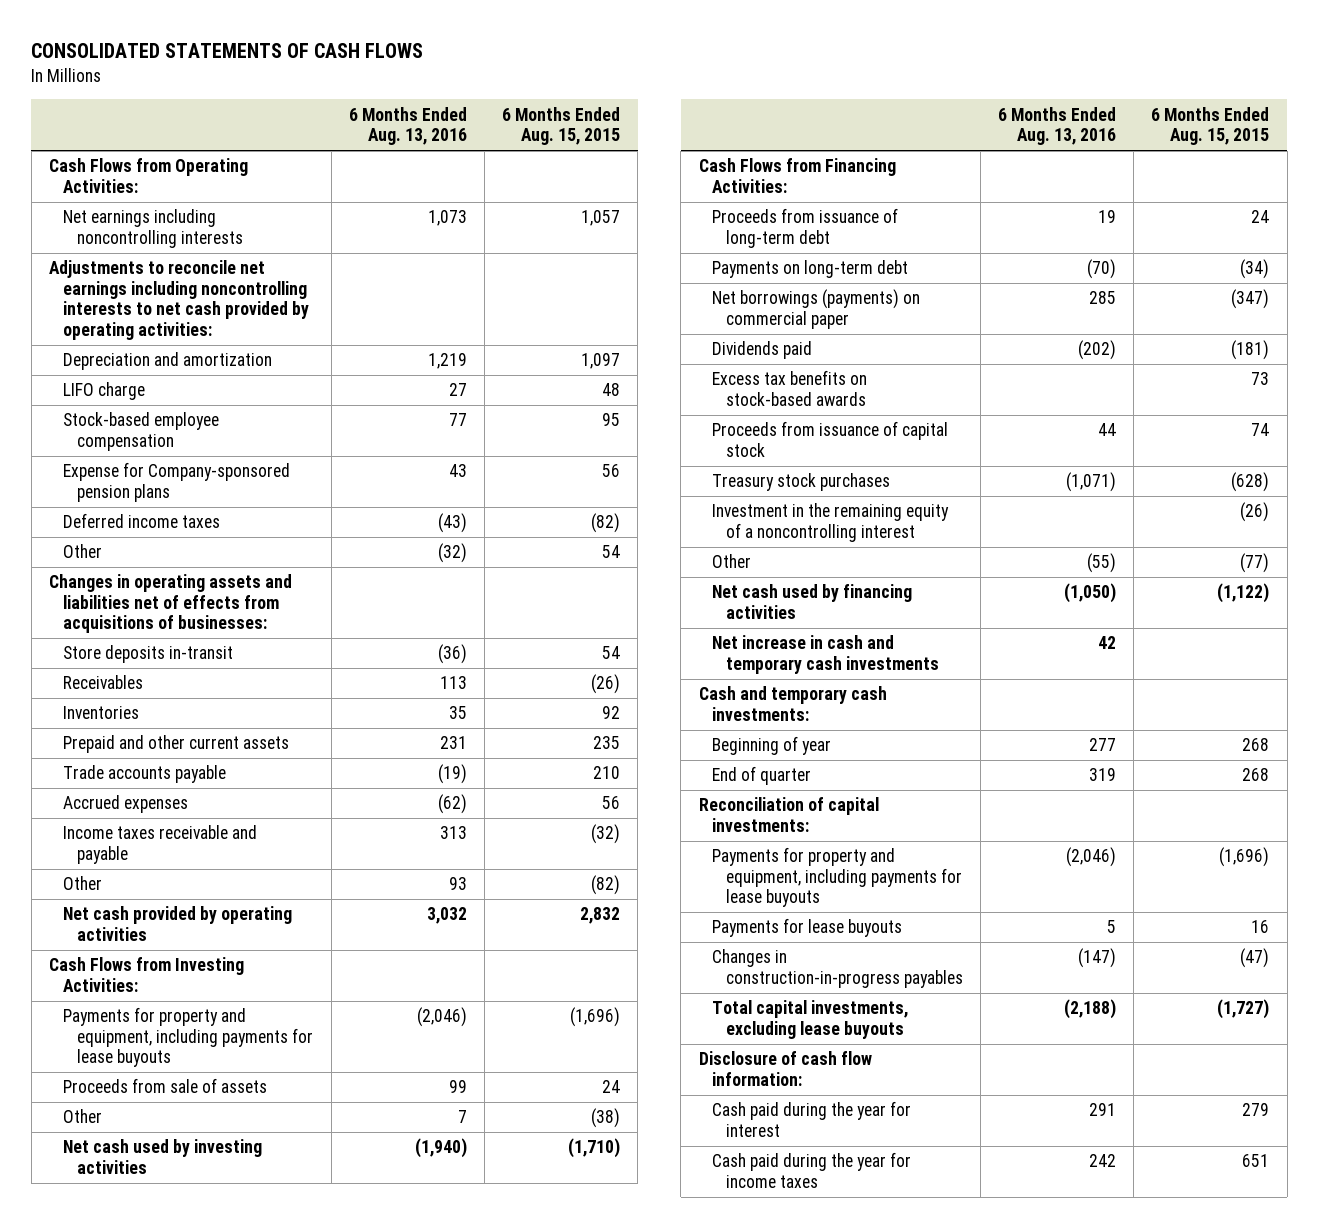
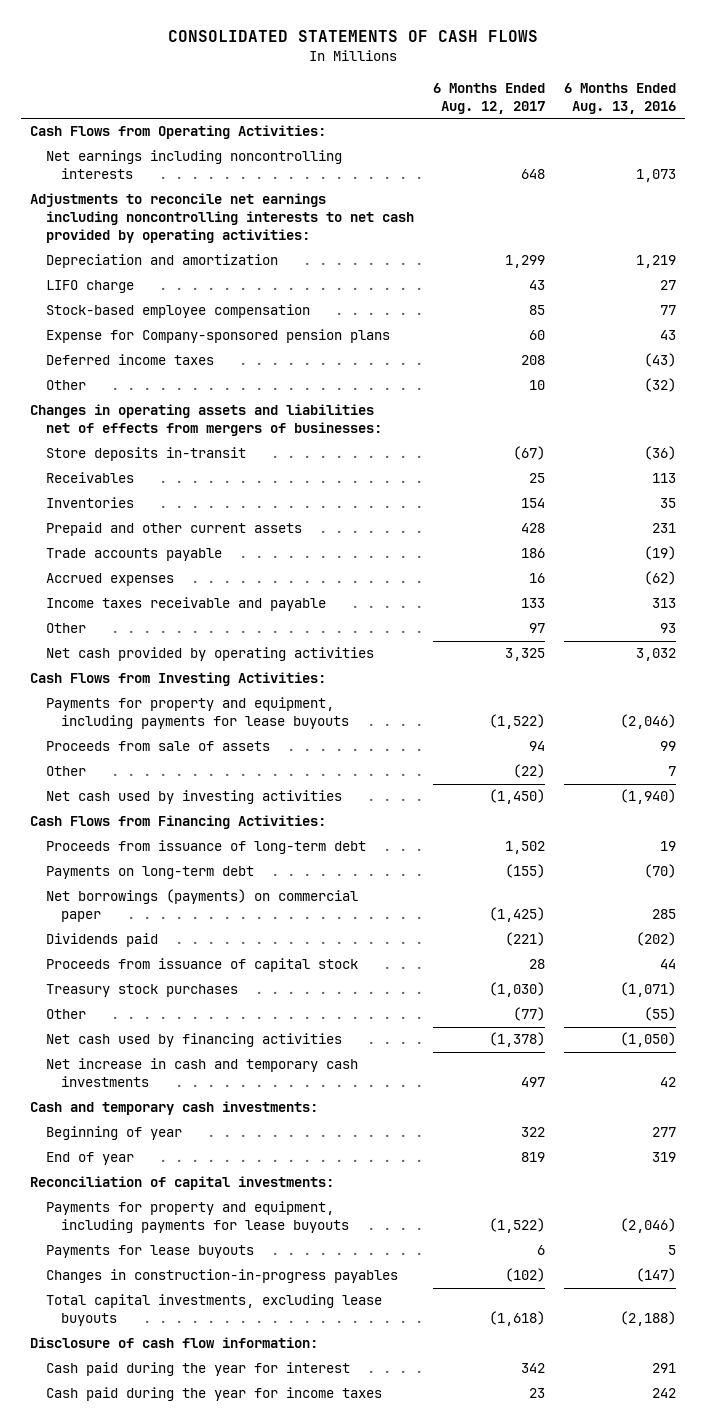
- | 6 Months Ended Aug. 13, 2016 | 6 Months Ended Aug. 15, 2015
+ | 6 Months Ended Aug. 12, 2017 | 6 Months Ended Aug. 13, 2016
- Changes in operating assets and liabilities net of effects from acquisitions of businesses:
+ Changes in operating assets and liabilities net of effects from mergers of businesses:
- Excess tax benefits on stock-based awards | | 73
- Investment in the remaining equity of a noncontrolling interest | | (26)
- End of quarter | 319 | 268
+ End of year | 819 | 319

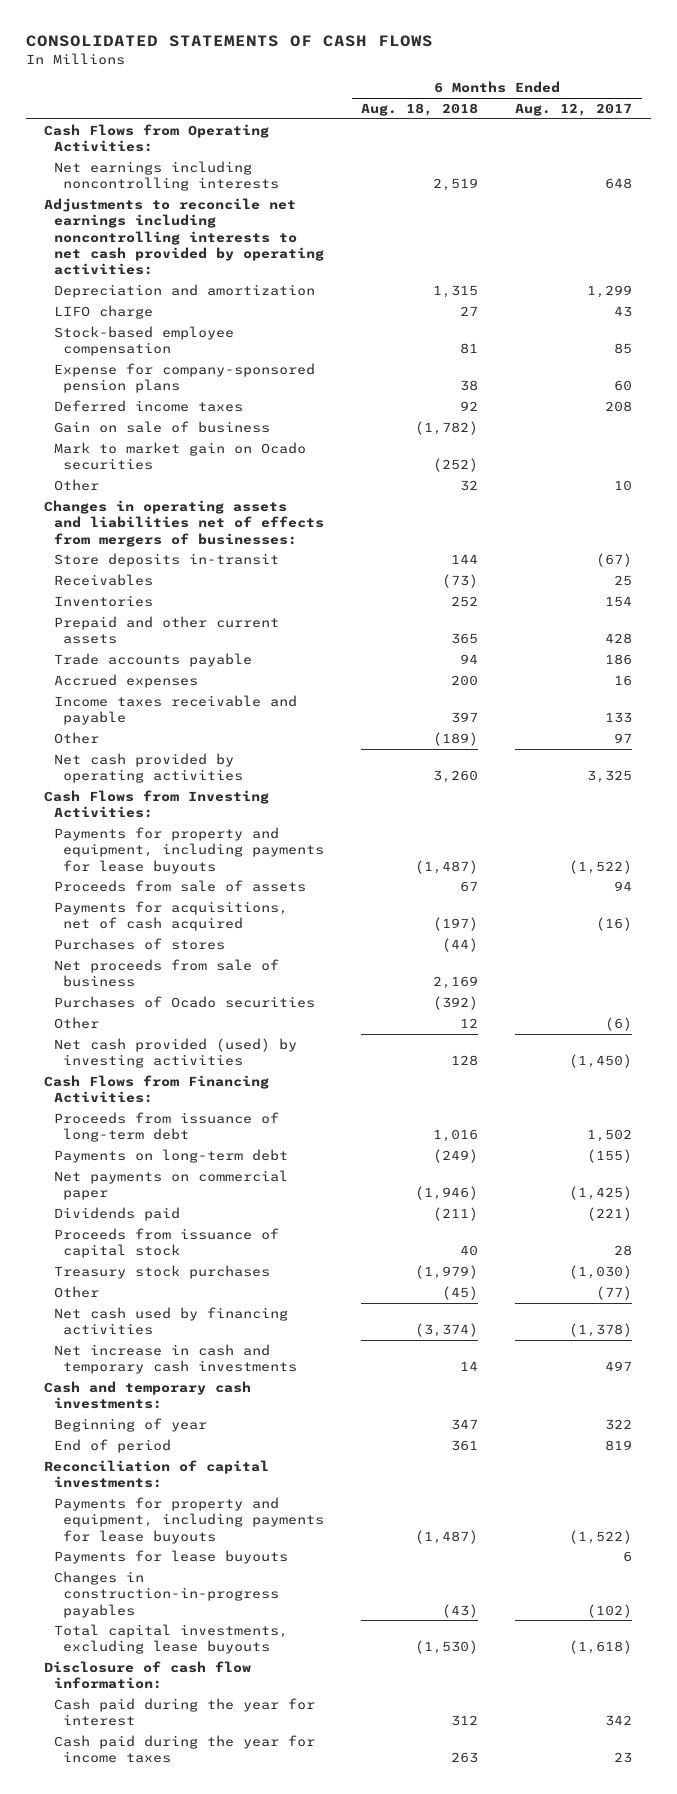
- | 6 Months Ended Aug. 12, 2017 | 6 Months Ended Aug. 13, 2016
+ | 6 Months Ended Aug. 18, 2018 | 6 Months Ended Aug. 12, 2017
- Expense for Company-sponsored pension plans | 60 | 43
+ Expense for company-sponsored pension plans | 38 | 60
+ Gain on sale of business | (1,782) |
+ Mark to market gain on Ocado securities | (252) |
- Other | (22) | 7
- Net cash used by investing activities | (1,450) | (1,940)
+ Payments for acquisitions, net of cash acquired | (197) | (16)
+ Purchases of stores | (44) |
+ Net proceeds from sale of business | 2,169 |
+ Purchases of Ocado securities | (392) |
+ Other | 12 | (6)
+ Net cash provided (used) by investing activities | 128 | (1,450)
- Net borrowings (payments) on commercial paper | (1,425) | 285
+ Net payments on commercial paper | (1,946) | (1,425)
- End of year | 819 | 319
+ End of period | 361 | 819

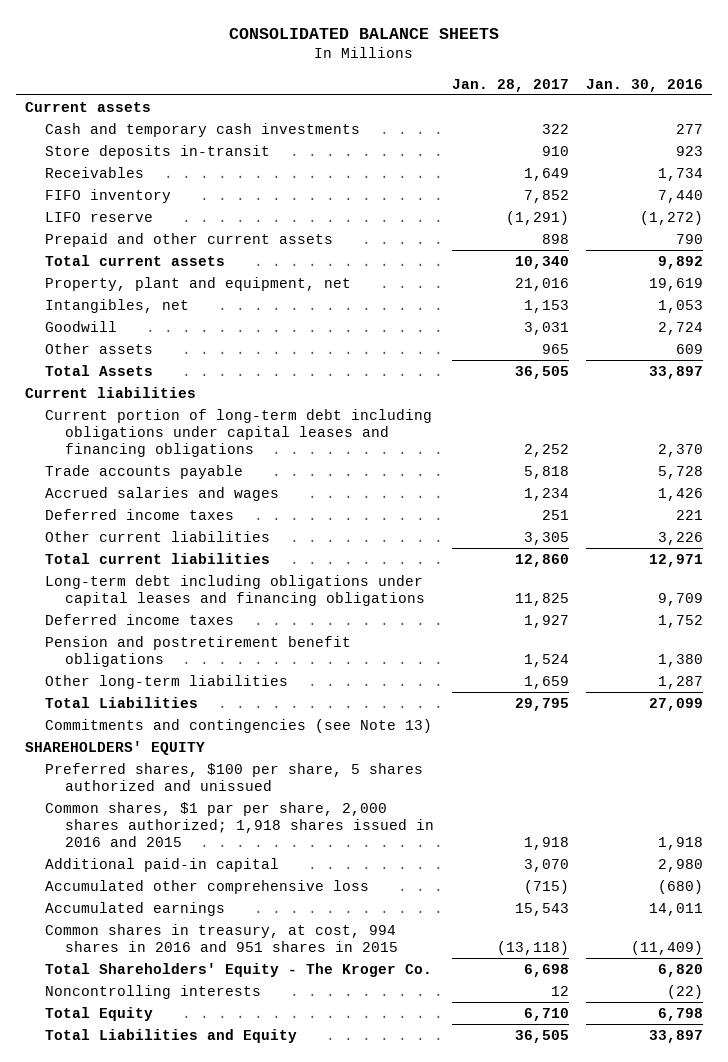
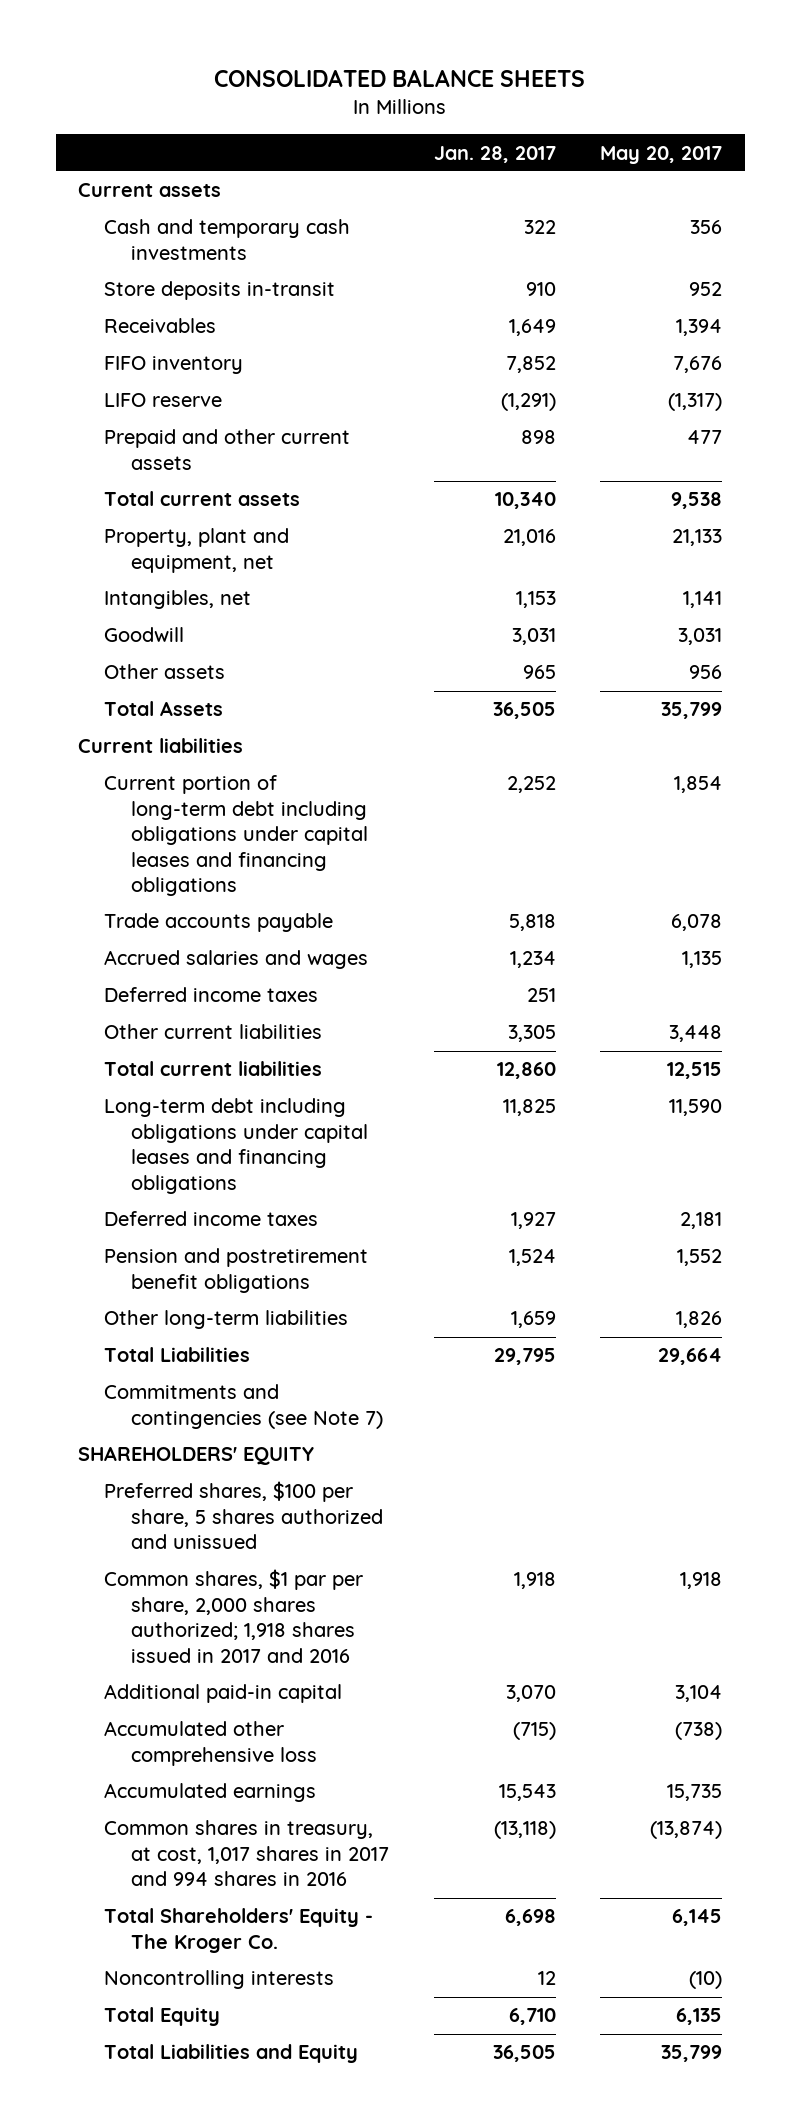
- | Jan. 28, 2017 | Jan. 30, 2016
+ | Jan. 28, 2017 | May 20, 2017
- Commitments and contingencies (see Note 13)
+ Commitments and contingencies (see Note 7)
- Common shares, $1 par per share, 2,000 shares authorized; 1,918 shares issued in 2016 and 2015 | 1,918 | 1,918
+ Common shares, $1 par per share, 2,000 shares authorized; 1,918 shares issued in 2017 and 2016 | 1,918 | 1,918
- Common shares in treasury, at cost, 994 shares in 2016 and 951 shares in 2015 | (13,118) | (11,409)
+ Common shares in treasury, at cost, 1,017 shares in 2017 and 994 shares in 2016 | (13,118) | (13,874)

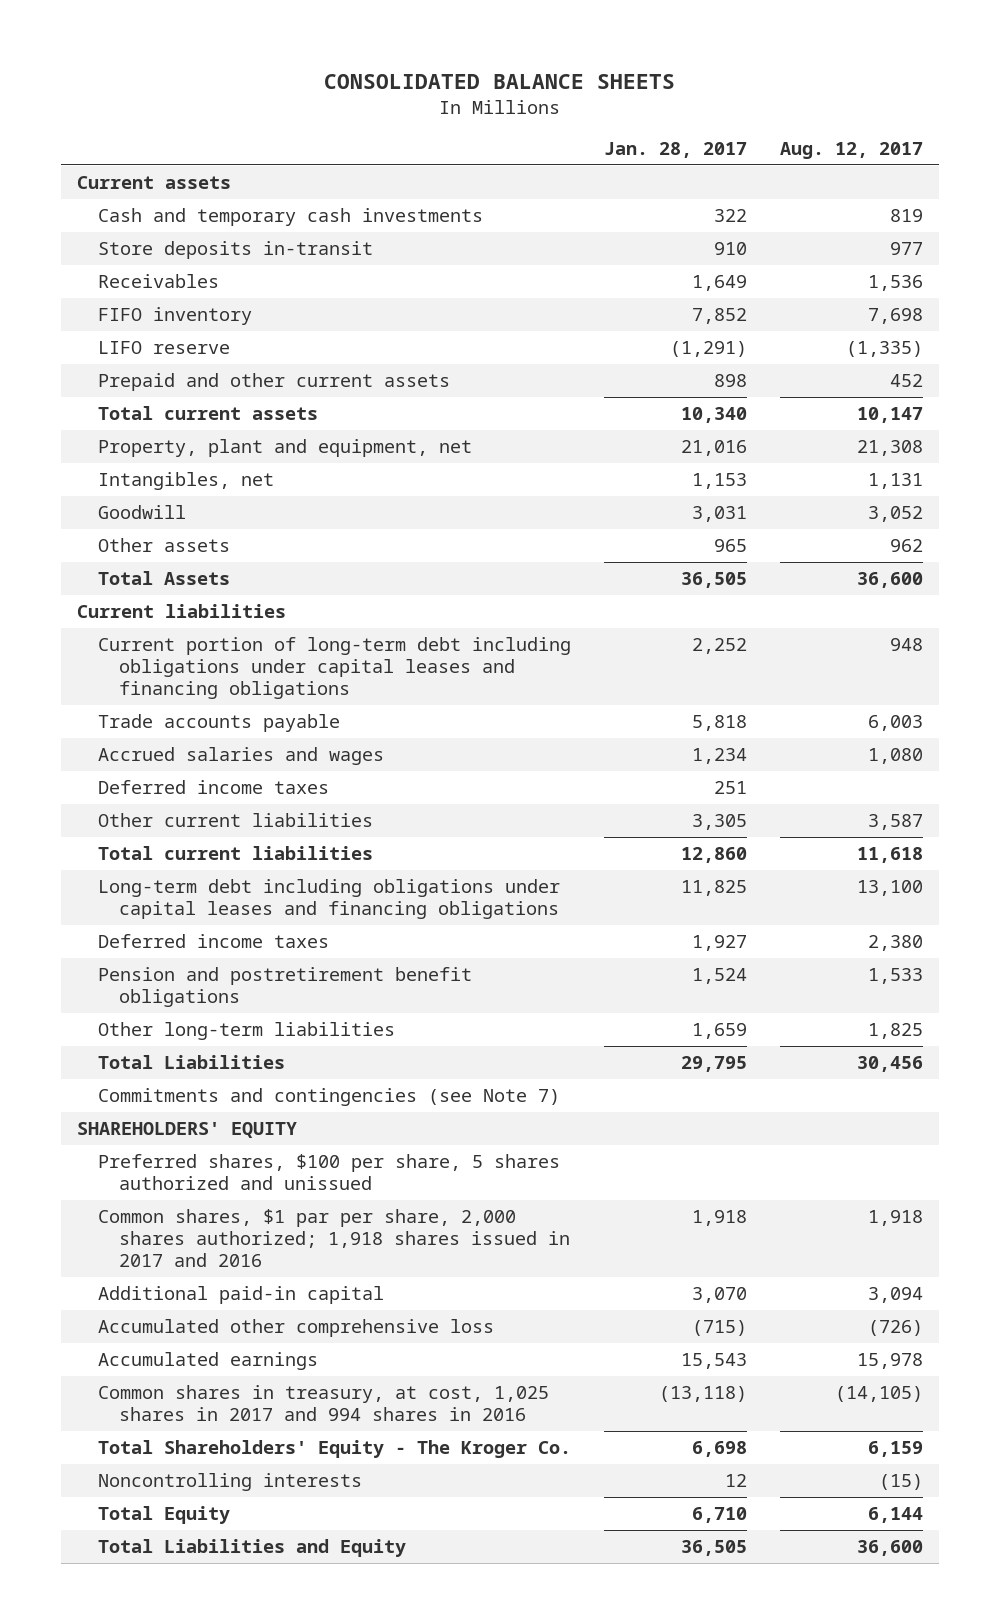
- | Jan. 28, 2017 | May 20, 2017
+ | Jan. 28, 2017 | Aug. 12, 2017
- Common shares in treasury, at cost, 1,017 shares in 2017 and 994 shares in 2016 | (13,118) | (13,874)
+ Common shares in treasury, at cost, 1,025 shares in 2017 and 994 shares in 2016 | (13,118) | (14,105)

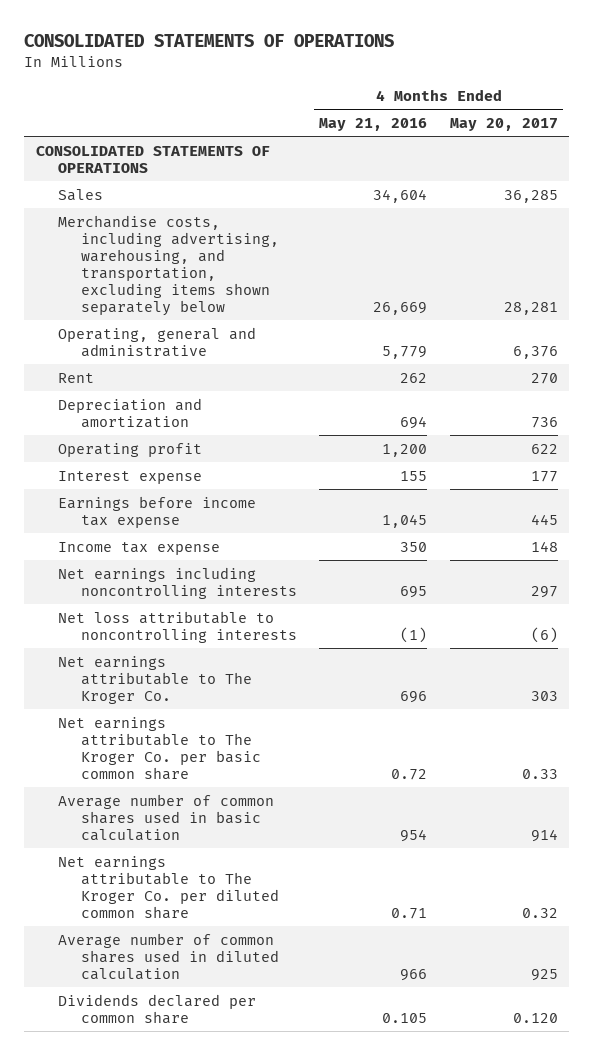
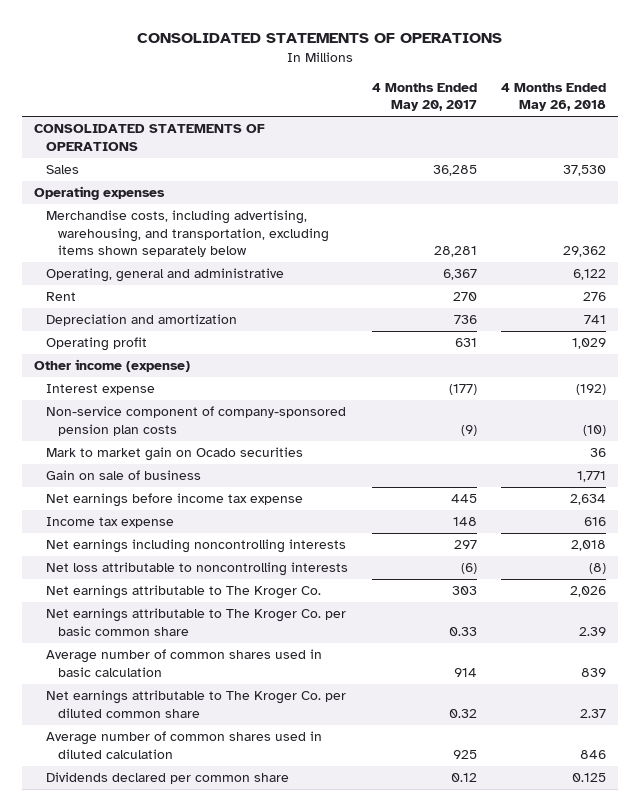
- | 4 Months Ended May 21, 2016 | 4 Months Ended May 20, 2017
+ | 4 Months Ended May 20, 2017 | 4 Months Ended May 26, 2018
+ Operating expenses
- Operating, general and administrative | 5,779 | 6,376
+ Operating, general and administrative | 6,367 | 6,122
- Operating profit | 1,200 | 622
- Interest expense | 155 | 177
- Earnings before income tax expense | 1,045 | 445
+ Operating profit | 631 | 1,029
+ Other income (expense)
+ Interest expense | (177) | (192)
+ Non-service component of company-sponsored pension plan costs | (9) | (10)
+ Mark to market gain on Ocado securities | | 36
+ Gain on sale of business | | 1,771
+ Net earnings before income tax expense | 445 | 2,634
- Dividends declared per common share | 0.105 | 0.120
+ Dividends declared per common share | 0.12 | 0.125

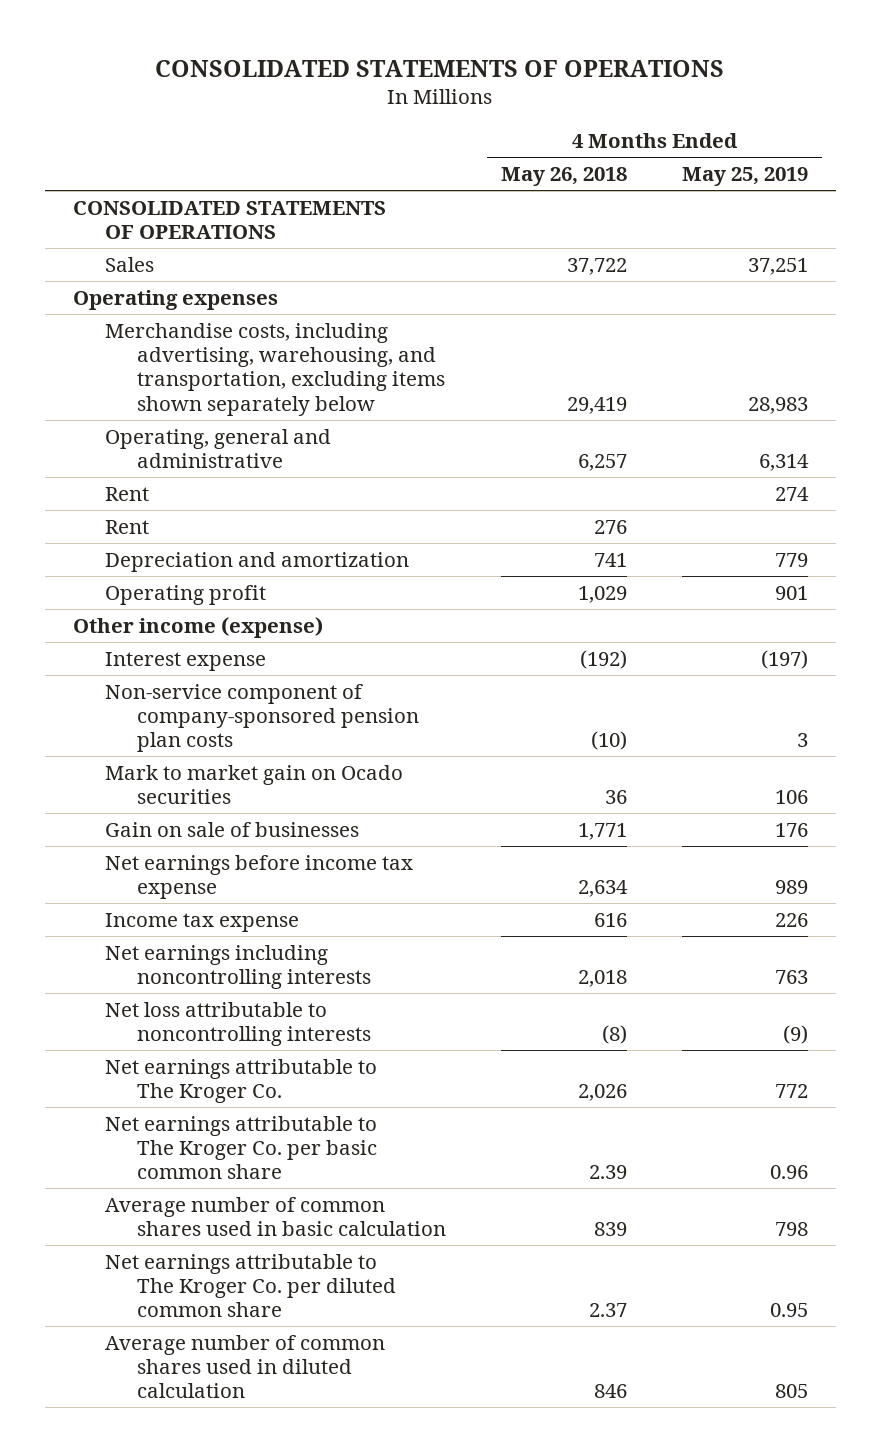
- | 4 Months Ended May 20, 2017 | 4 Months Ended May 26, 2018
+ | 4 Months Ended May 26, 2018 | 4 Months Ended May 25, 2019
- Sales | 36,285 | 37,530
+ Sales | 37,722 | 37,251
- Merchandise costs, including advertising, warehousing, and transportation, excluding items shown separately below | 28,281 | 29,362
- Operating, general and administrative | 6,367 | 6,122
+ Merchandise costs, including advertising, warehousing, and transportation, excluding items shown separately below | 29,419 | 28,983
+ Operating, general and administrative | 6,257 | 6,314
+ Rent | | 274
- Gain on sale of business | | 1,771
+ Gain on sale of businesses | 1,771 | 176
- Dividends declared per common share | 0.12 | 0.125

